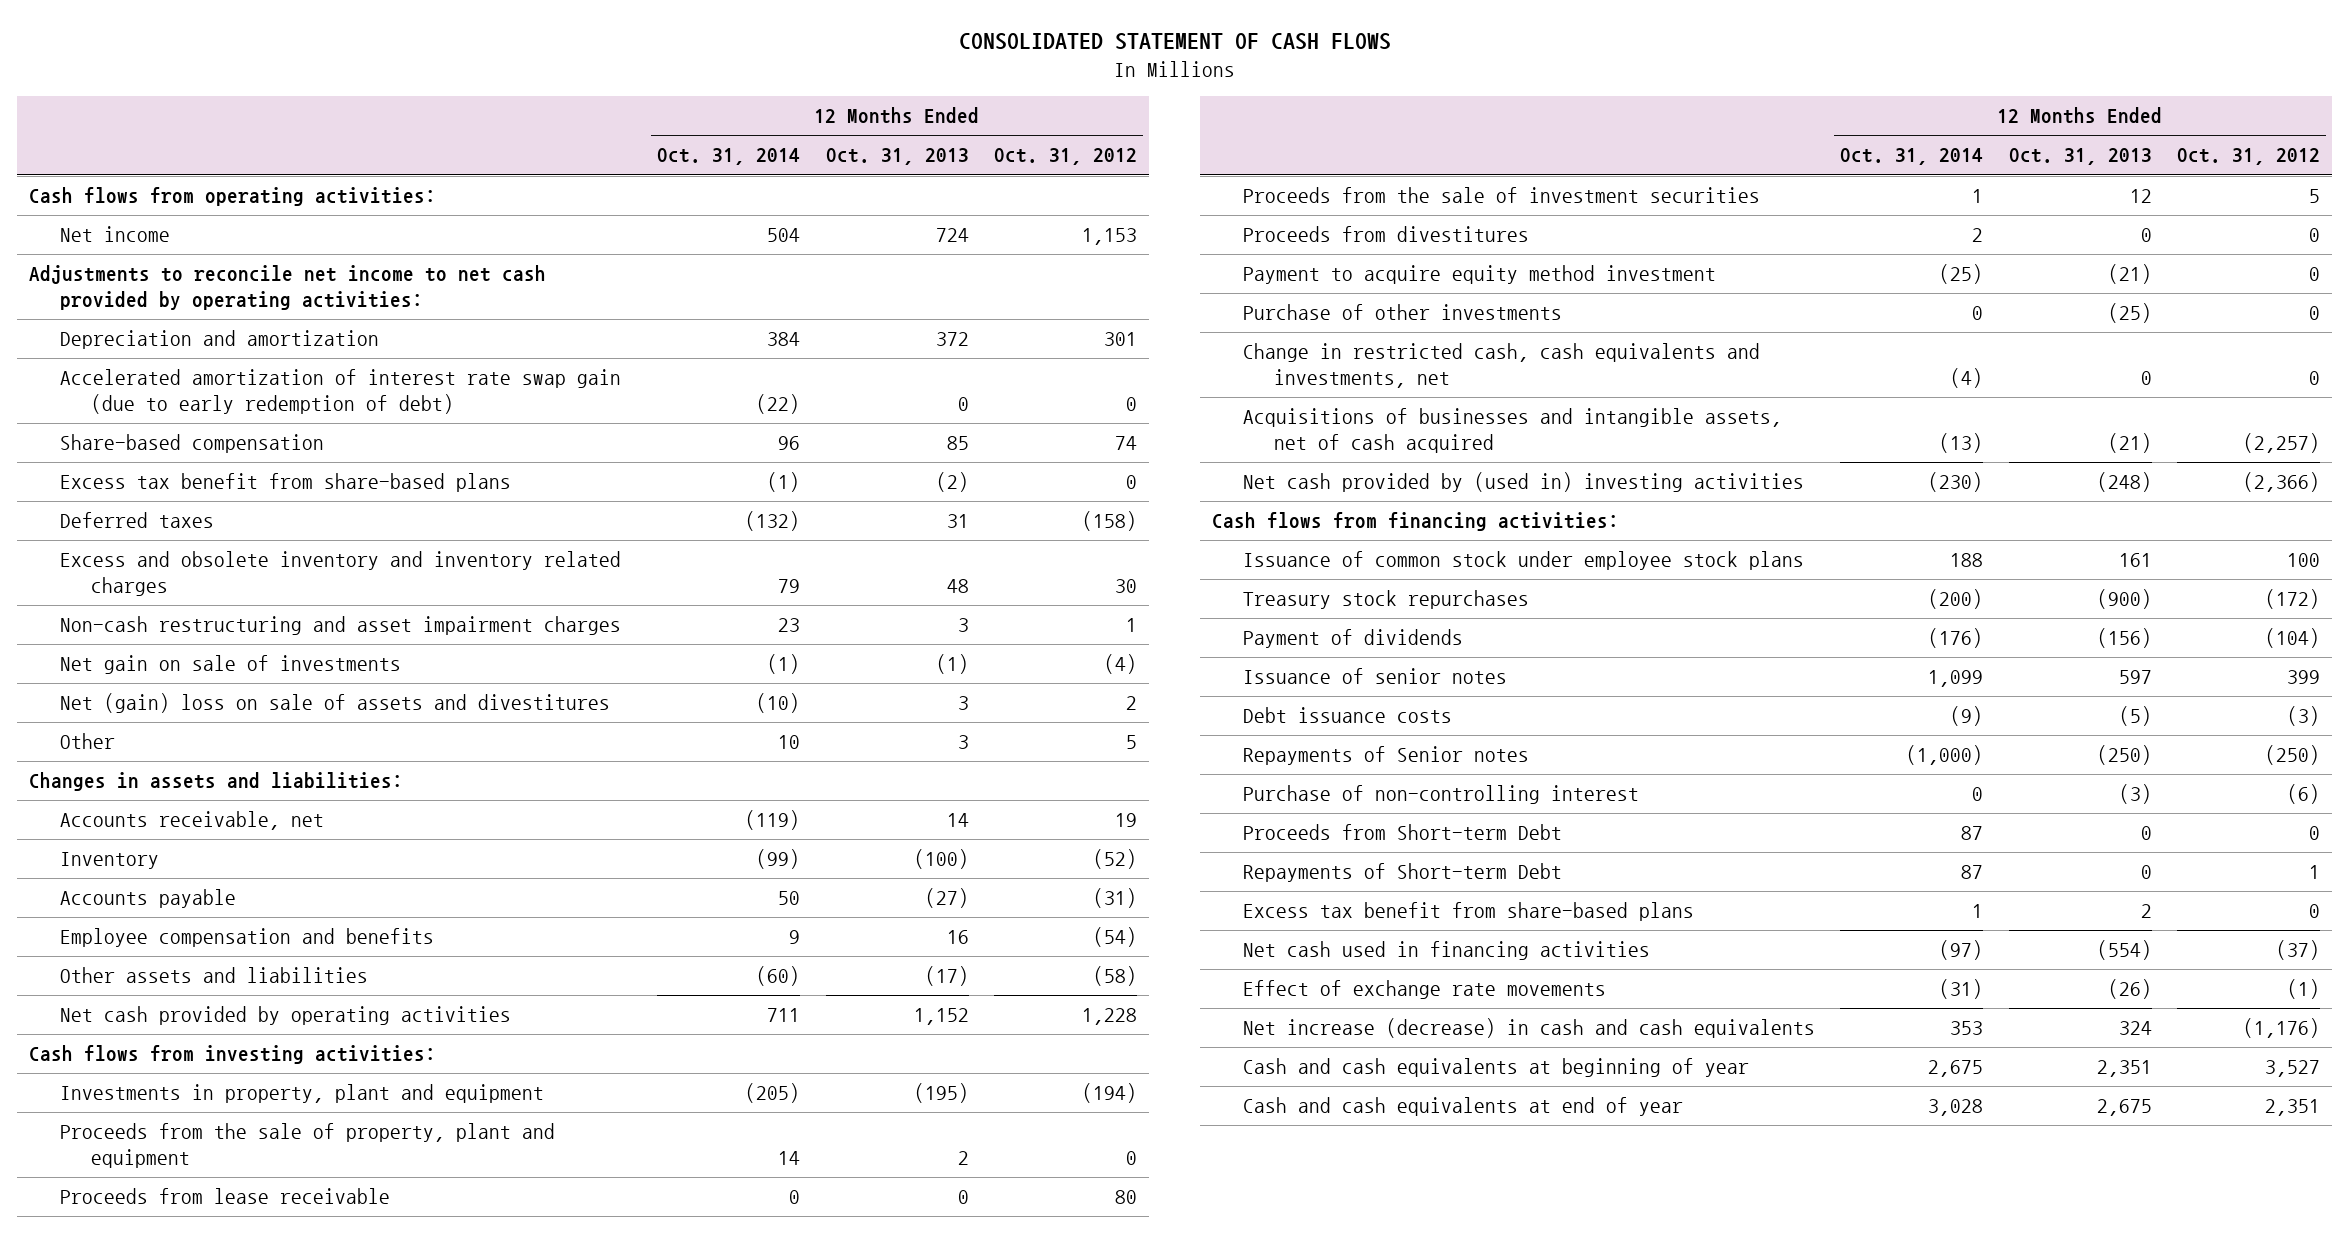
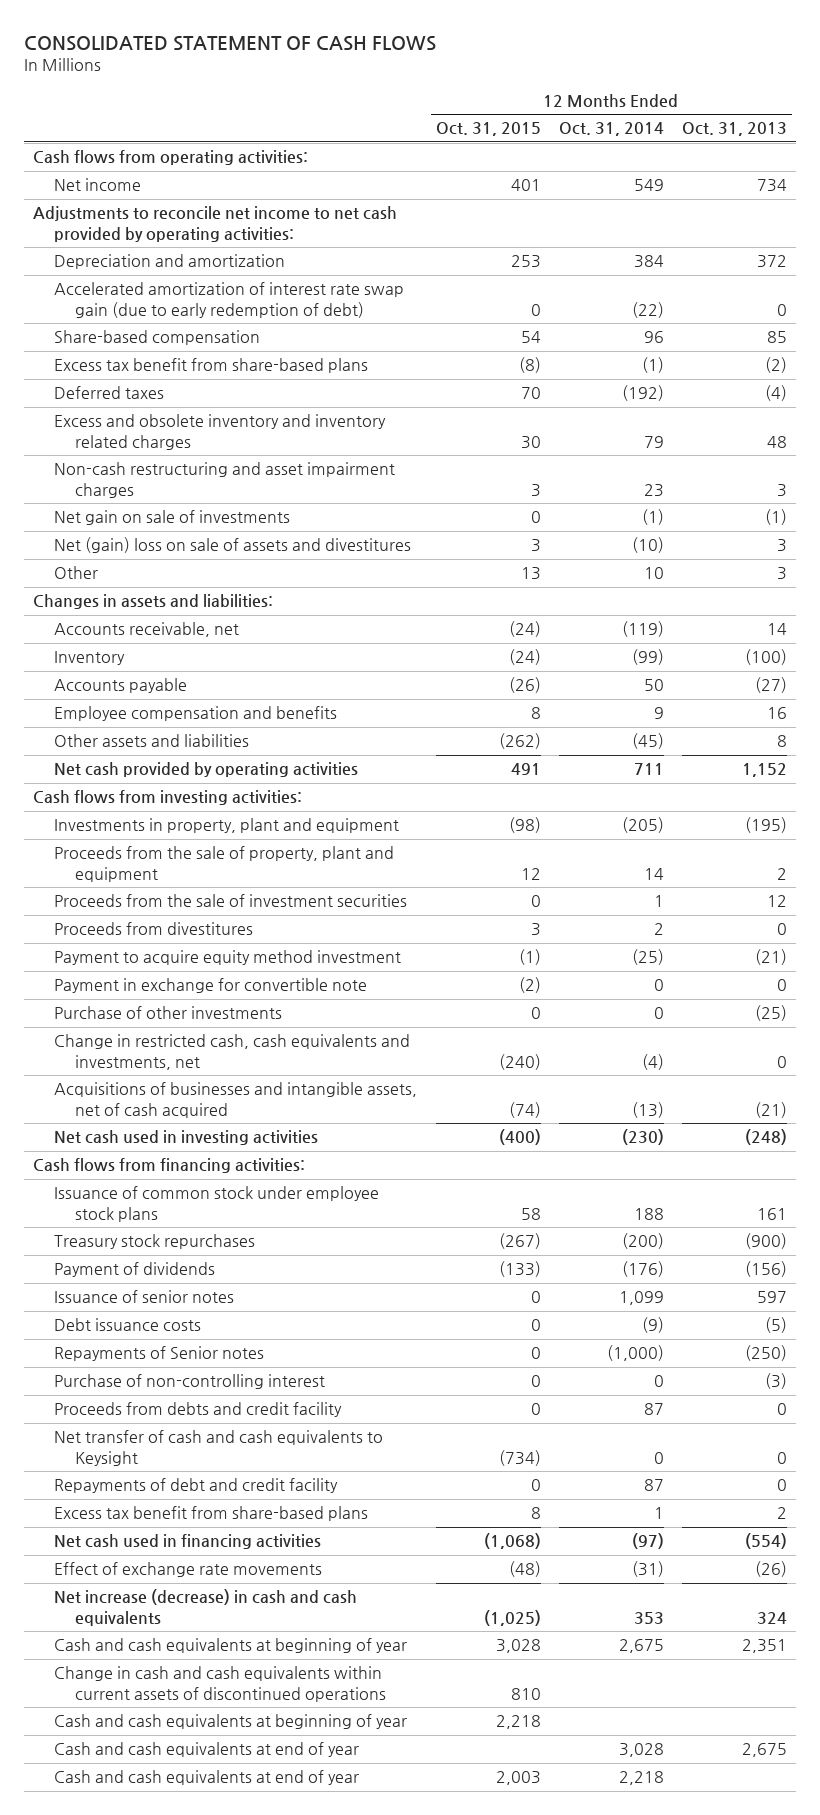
- | 12 Months Ended Oct. 31, 2014 | 12 Months Ended Oct. 31, 2013 | 12 Months Ended Oct. 31, 2012
+ | 12 Months Ended Oct. 31, 2015 | 12 Months Ended Oct. 31, 2014 | 12 Months Ended Oct. 31, 2013
- Net income | 504 | 724 | 1,153
+ Net income | 401 | 549 | 734
- Deferred taxes | (132) | 31 | (158)
+ Deferred taxes | 70 | (192) | (4)
- Other assets and liabilities | (60) | (17) | (58)
+ Other assets and liabilities | (262) | (45) | 8
- Proceeds from lease receivable | 0 | 0 | 80
+ Payment in exchange for convertible note | (2) | 0 | 0
- Net cash provided by (used in) investing activities | (230) | (248) | (2,366)
+ Net cash used in investing activities | (400) | (230) | (248)
- Proceeds from Short-term Debt | 87 | 0 | 0
- Repayments of Short-term Debt | 87 | 0 | 1
+ Proceeds from debts and credit facility | 0 | 87 | 0
+ Net transfer of cash and cash equivalents to Keysight | (734) | 0 | 0
+ Repayments of debt and credit facility | 0 | 87 | 0
+ Change in cash and cash equivalents within current assets of discontinued operations | 810 | |
+ Cash and cash equivalents at beginning of year | 2,218 | |
+ Cash and cash equivalents at end of year | 2,003 | 2,218 |

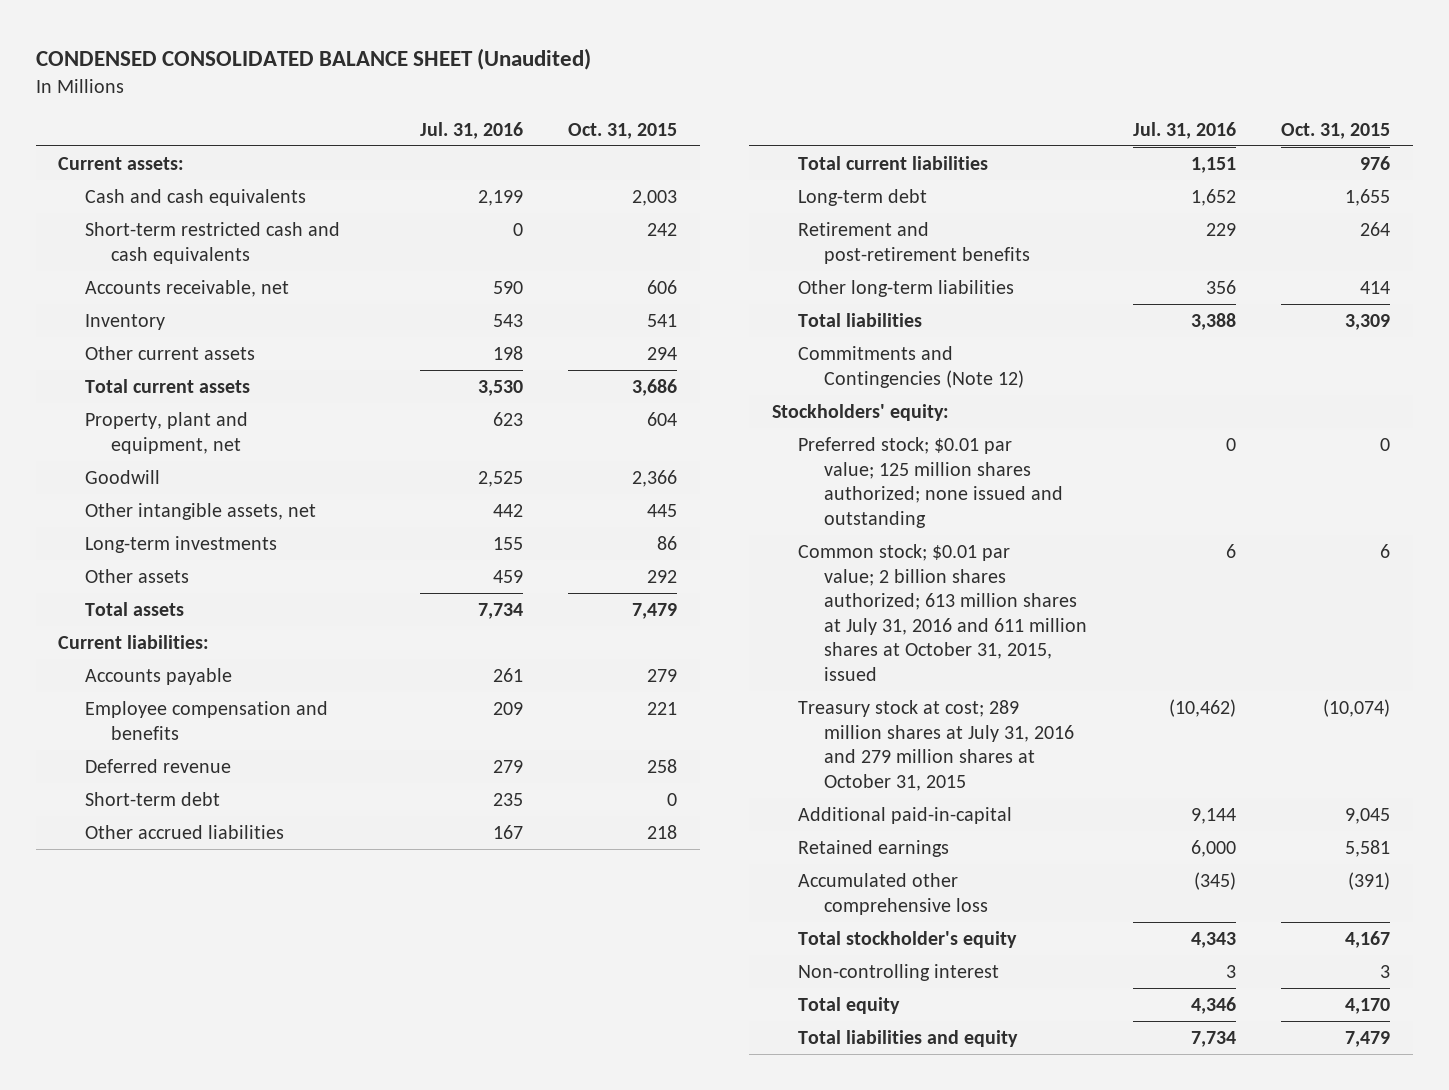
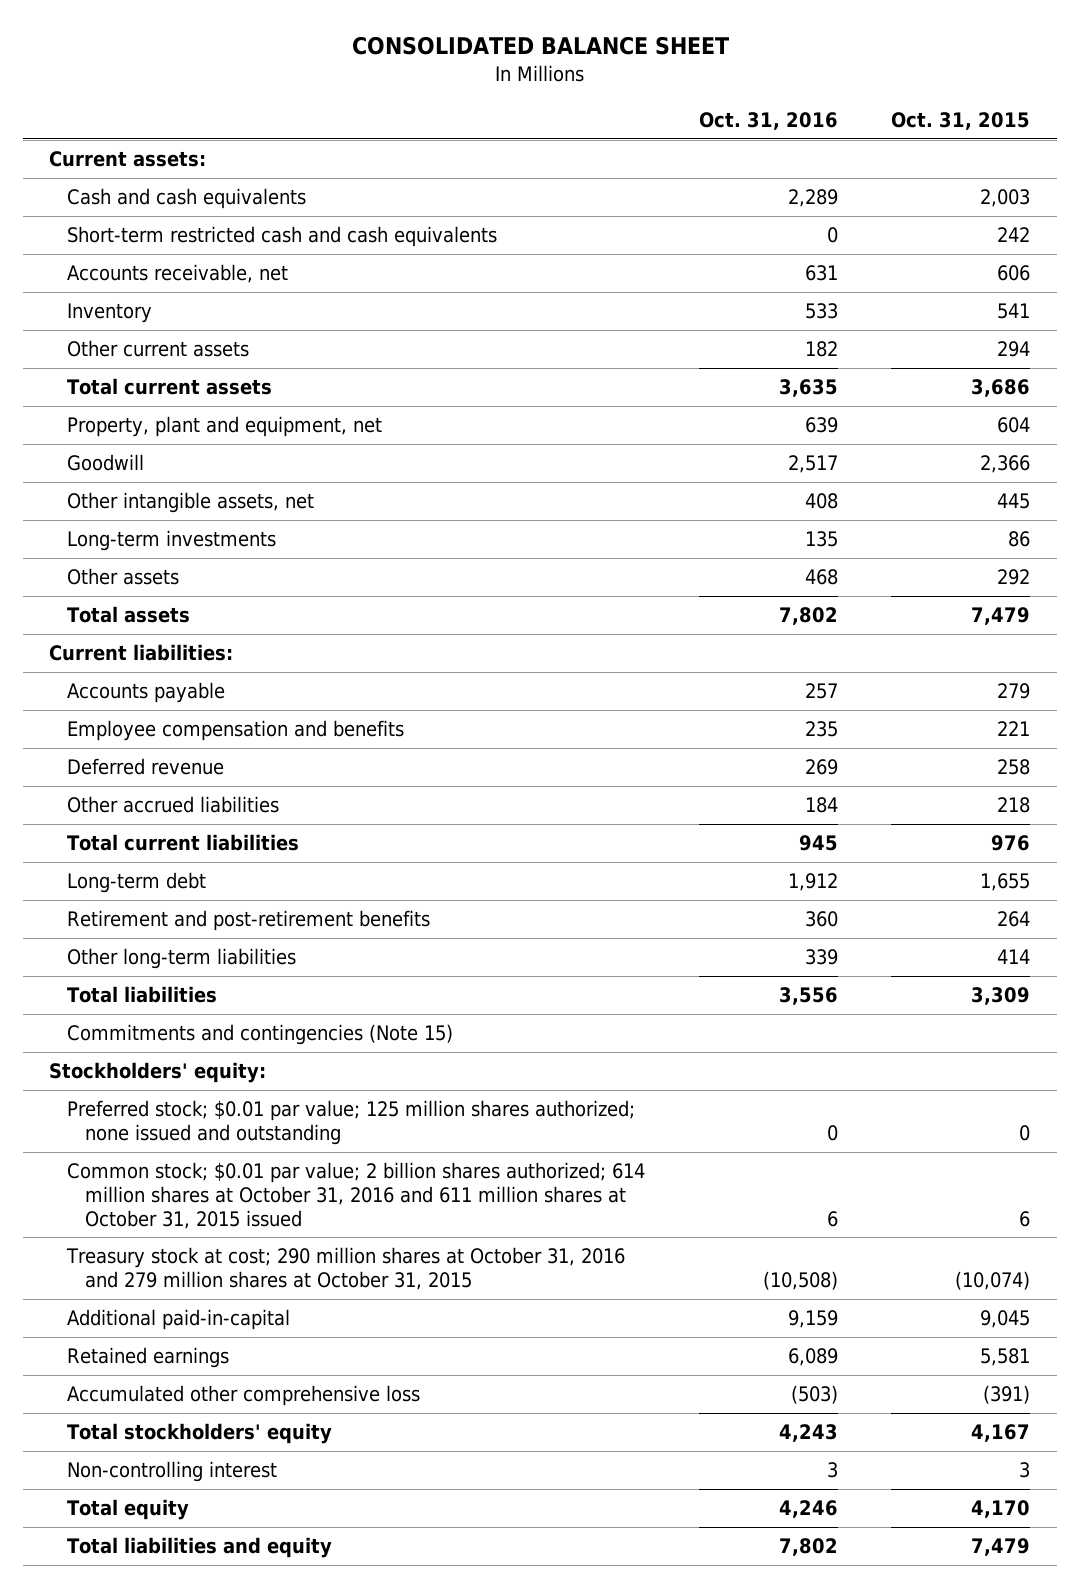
- CONDENSED CONSOLIDATED BALANCE SHEET (Unaudited)
+ CONSOLIDATED BALANCE SHEET
- | Jul. 31, 2016 | Oct. 31, 2015
+ | Oct. 31, 2016 | Oct. 31, 2015
- Short-term debt | 235 | 0
- Commitments and Contingencies (Note 12)
+ Commitments and contingencies (Note 15)
- Common stock; $0.01 par value; 2 billion shares authorized; 613 million shares at July 31, 2016 and 611 million shares at October 31, 2015, issued | 6 | 6
- Treasury stock at cost; 289 million shares at July 31, 2016 and 279 million shares at October 31, 2015 | (10,462) | (10,074)
+ Common stock; $0.01 par value; 2 billion shares authorized; 614 million shares at October 31, 2016 and 611 million shares at October 31, 2015 issued | 6 | 6
+ Treasury stock at cost; 290 million shares at October 31, 2016 and 279 million shares at October 31, 2015 | (10,508) | (10,074)
- Total stockholder's equity | 4,343 | 4,167
+ Total stockholders' equity | 4,243 | 4,167

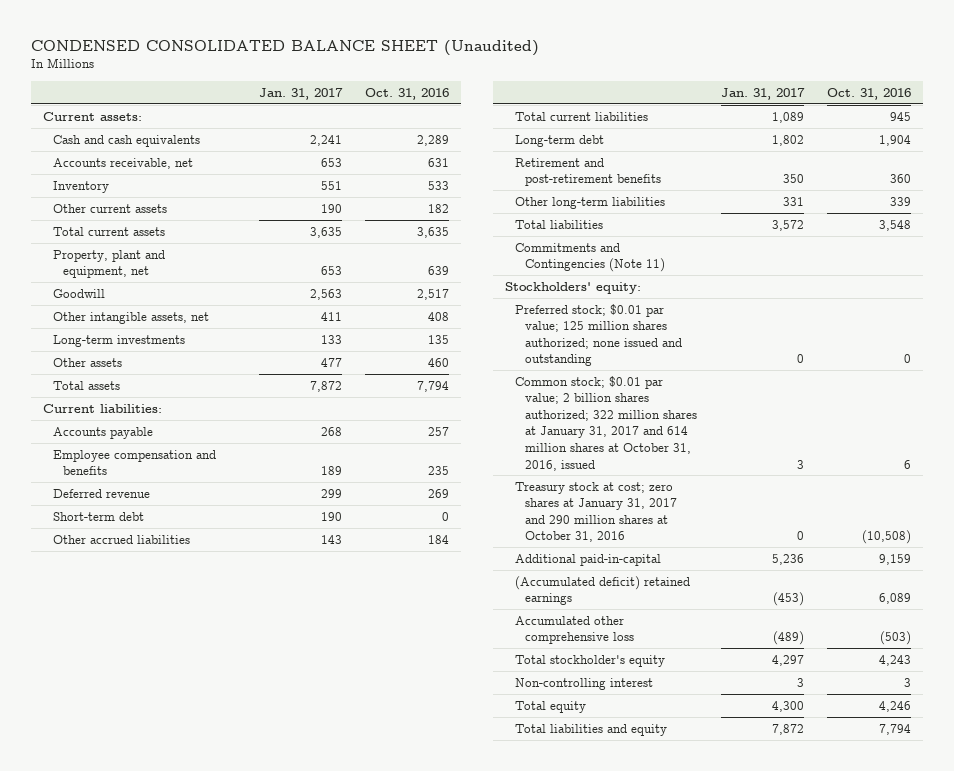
- CONSOLIDATED BALANCE SHEET
+ CONDENSED CONSOLIDATED BALANCE SHEET (Unaudited)
- | Oct. 31, 2016 | Oct. 31, 2015
+ | Jan. 31, 2017 | Oct. 31, 2016
- Short-term restricted cash and cash equivalents | 0 | 242
- Other assets | 468 | 292
- Total assets | 7,802 | 7,479
+ Other assets | 477 | 460
+ Total assets | 7,872 | 7,794
+ Short-term debt | 190 | 0
- Long-term debt | 1,912 | 1,655
+ Long-term debt | 1,802 | 1,904
- Total liabilities | 3,556 | 3,309
- Commitments and contingencies (Note 15)
+ Total liabilities | 3,572 | 3,548
+ Commitments and Contingencies (Note 11)
- Common stock; $0.01 par value; 2 billion shares authorized; 614 million shares at October 31, 2016 and 611 million shares at October 31, 2015 issued | 6 | 6
- Treasury stock at cost; 290 million shares at October 31, 2016 and 279 million shares at October 31, 2015 | (10,508) | (10,074)
+ Common stock; $0.01 par value; 2 billion shares authorized; 322 million shares at January 31, 2017 and 614 million shares at October 31, 2016, issued | 3 | 6
+ Treasury stock at cost; zero shares at January 31, 2017 and 290 million shares at October 31, 2016 | 0 | (10,508)
- Retained earnings | 6,089 | 5,581
+ (Accumulated deficit) retained earnings | (453) | 6,089
- Total stockholders' equity | 4,243 | 4,167
+ Total stockholder's equity | 4,297 | 4,243
- Total liabilities and equity | 7,802 | 7,479
+ Total liabilities and equity | 7,872 | 7,794

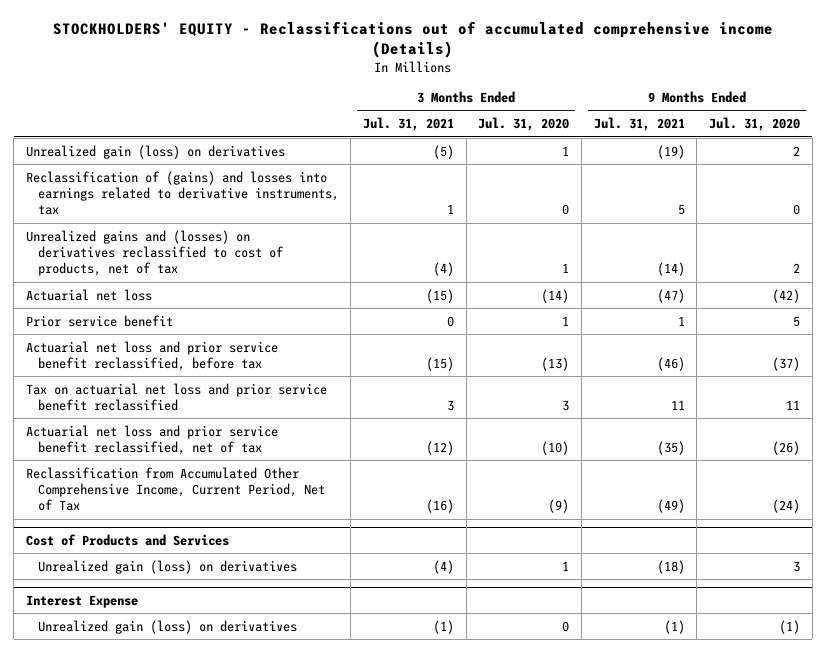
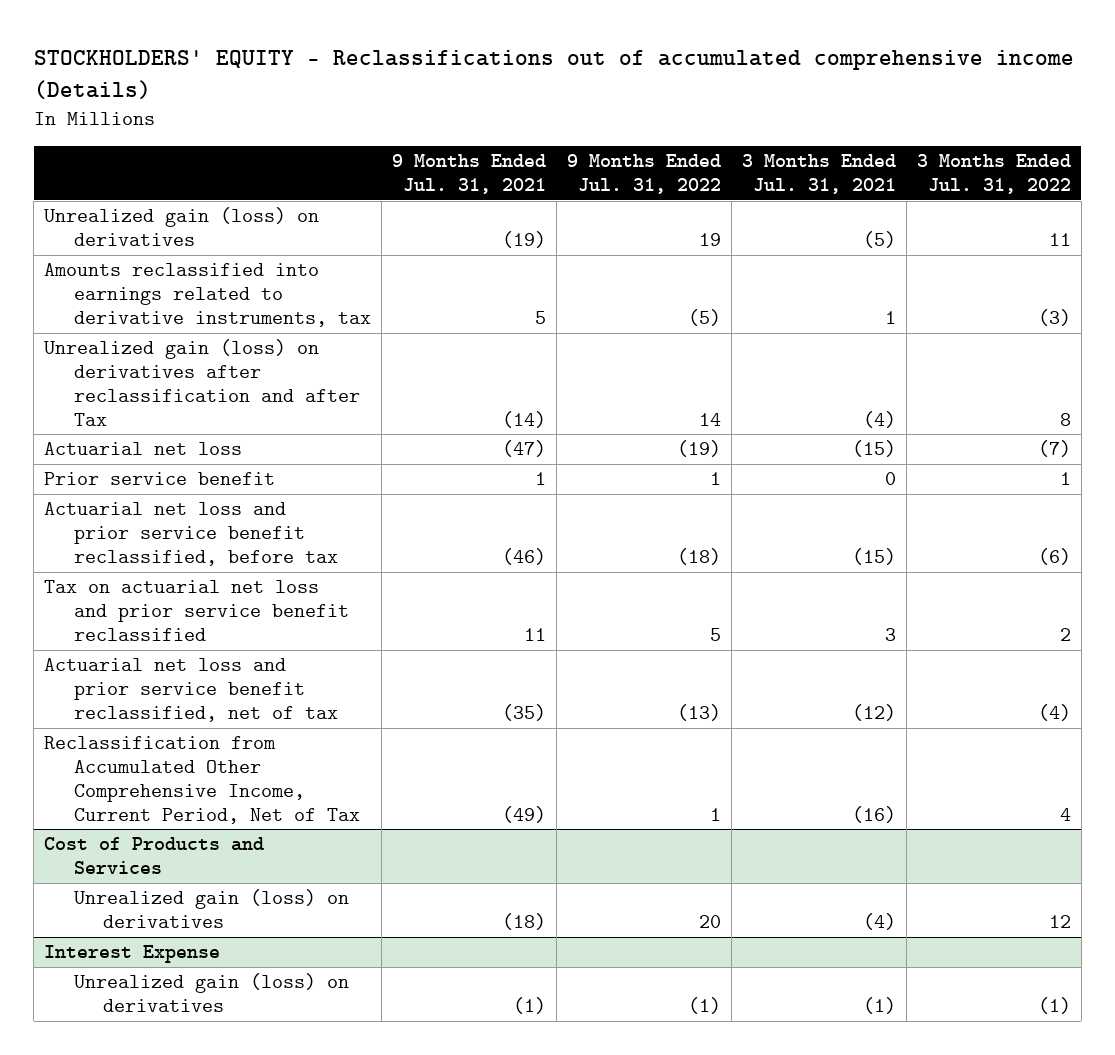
- | 3 Months Ended Jul. 31, 2021 | 3 Months Ended Jul. 31, 2020 | 9 Months Ended Jul. 31, 2021 | 9 Months Ended Jul. 31, 2020
+ | 9 Months Ended Jul. 31, 2021 | 9 Months Ended Jul. 31, 2022 | 3 Months Ended Jul. 31, 2021 | 3 Months Ended Jul. 31, 2022
- Reclassification of (gains) and losses into earnings related to derivative instruments, tax | 1 | 0 | 5 | 0
- Unrealized gains and (losses) on derivatives reclassified to cost of products, net of tax | (4) | 1 | (14) | 2
+ Amounts reclassified into earnings related to derivative instruments, tax | 5 | (5) | 1 | (3)
+ Unrealized gain (loss) on derivatives after reclassification and after Tax | (14) | 14 | (4) | 8

